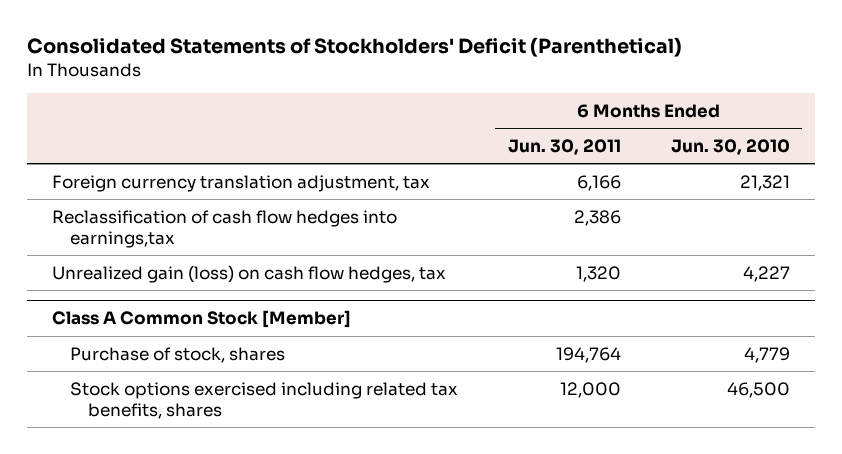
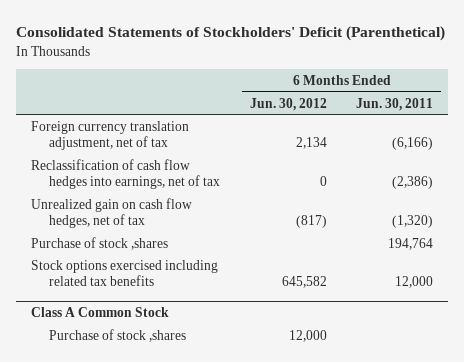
- | 6 Months Ended Jun. 30, 2011 | 6 Months Ended Jun. 30, 2010
+ | 6 Months Ended Jun. 30, 2012 | 6 Months Ended Jun. 30, 2011
- Foreign currency translation adjustment, tax | 6,166 | 21,321
- Reclassification of cash flow hedges into earnings,tax | 2,386 |
- Unrealized gain (loss) on cash flow hedges, tax | 1,320 | 4,227
- Class A Common Stock [Member]
- Purchase of stock, shares | 194,764 | 4,779
- Stock options exercised including related tax benefits, shares | 12,000 | 46,500
+ Foreign currency translation adjustment, net of tax | 2,134 | (6,166)
+ Reclassification of cash flow hedges into earnings, net of tax | 0 | (2,386)
+ Unrealized gain on cash flow hedges, net of tax | (817) | (1,320)
+ Purchase of stock ,shares | | 194,764
+ Stock options exercised including related tax benefits | 645,582 | 12,000
+ Class A Common Stock
+ Purchase of stock ,shares | 12,000 |

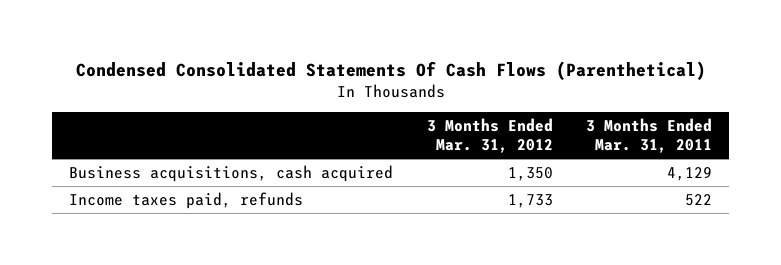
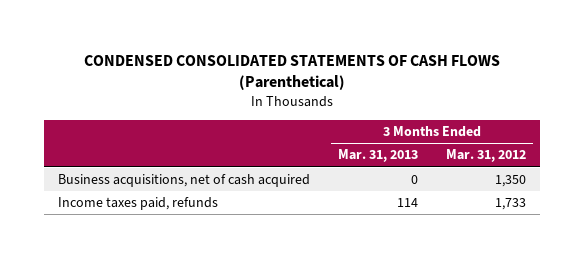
- Condensed Consolidated Statements Of Cash Flows (Parenthetical)
+ CONDENSED CONSOLIDATED STATEMENTS OF CASH FLOWS (Parenthetical)
- | 3 Months Ended Mar. 31, 2012 | 3 Months Ended Mar. 31, 2011
+ | 3 Months Ended Mar. 31, 2013 | 3 Months Ended Mar. 31, 2012
- Business acquisitions, cash acquired | 1,350 | 4,129
+ Business acquisitions, net of cash acquired | 0 | 1,350

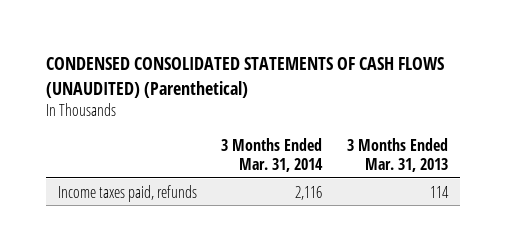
- CONDENSED CONSOLIDATED STATEMENTS OF CASH FLOWS (Parenthetical)
+ CONDENSED CONSOLIDATED STATEMENTS OF CASH FLOWS (UNAUDITED) (Parenthetical)
- | 3 Months Ended Mar. 31, 2013 | 3 Months Ended Mar. 31, 2012
+ | 3 Months Ended Mar. 31, 2014 | 3 Months Ended Mar. 31, 2013
- Business acquisitions, net of cash acquired | 0 | 1,350

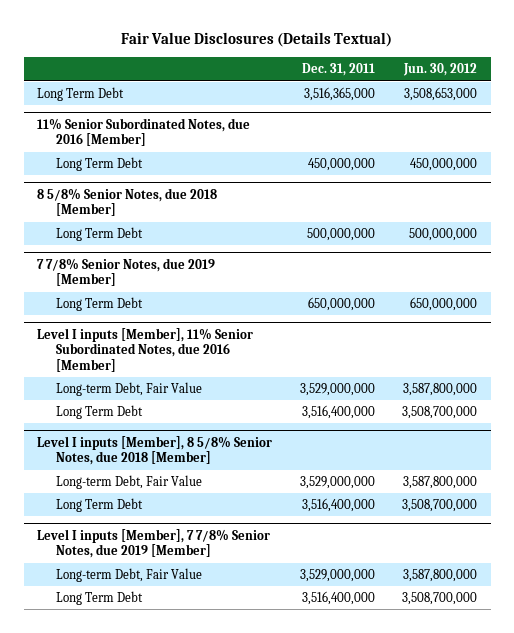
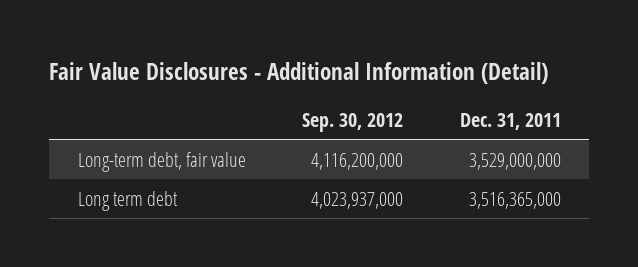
- Fair Value Disclosures (Details Textual)
+ Fair Value Disclosures - Additional Information (Detail)
- | Dec. 31, 2011 | Jun. 30, 2012
+ | Sep. 30, 2012 | Dec. 31, 2011
- Long Term Debt | 3,516,365,000 | 3,508,653,000
- 11% Senior Subordinated Notes, due 2016 [Member]
- Long Term Debt | 450,000,000 | 450,000,000
- 8 5/8% Senior Notes, due 2018 [Member]
- Long Term Debt | 500,000,000 | 500,000,000
- 7 7/8% Senior Notes, due 2019 [Member]
- Long Term Debt | 650,000,000 | 650,000,000
- Level I inputs [Member], 11% Senior Subordinated Notes, due 2016 [Member]
- Long-term Debt, Fair Value | 3,529,000,000 | 3,587,800,000
- Long Term Debt | 3,516,400,000 | 3,508,700,000
- Level I inputs [Member], 8 5/8% Senior Notes, due 2018 [Member]
- Long-term Debt, Fair Value | 3,529,000,000 | 3,587,800,000
- Long Term Debt | 3,516,400,000 | 3,508,700,000
- Level I inputs [Member], 7 7/8% Senior Notes, due 2019 [Member]
- Long-term Debt, Fair Value | 3,529,000,000 | 3,587,800,000
- Long Term Debt | 3,516,400,000 | 3,508,700,000
+ Long-term debt, fair value | 4,116,200,000 | 3,529,000,000
+ Long term debt | 4,023,937,000 | 3,516,365,000

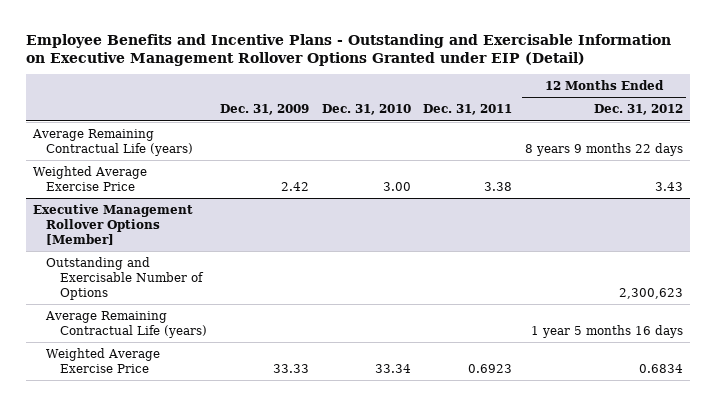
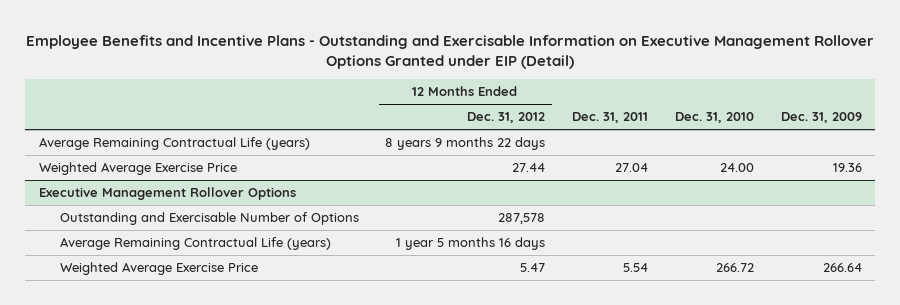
- | Dec. 31, 2009 | Dec. 31, 2010 | Dec. 31, 2011 | 12 Months Ended Dec. 31, 2012
+ | 12 Months Ended Dec. 31, 2012 | Dec. 31, 2011 | Dec. 31, 2010 | Dec. 31, 2009
- Weighted Average Exercise Price | 2.42 | 3.00 | 3.38 | 3.43
- Executive Management Rollover Options [Member]
- Outstanding and Exercisable Number of Options | | | | 2,300,623
+ Weighted Average Exercise Price | 27.44 | 27.04 | 24.00 | 19.36
+ Executive Management Rollover Options
+ Outstanding and Exercisable Number of Options | 287,578 | | |
- Weighted Average Exercise Price | 33.33 | 33.34 | 0.6923 | 0.6834
+ Weighted Average Exercise Price | 5.47 | 5.54 | 266.72 | 266.64

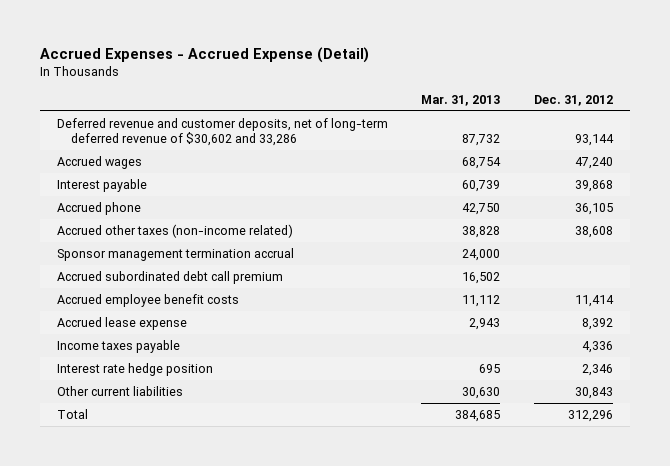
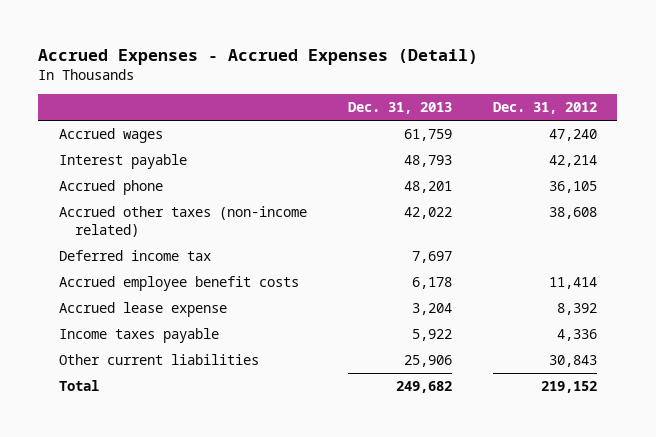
- Accrued Expenses - Accrued Expense (Detail)
+ Accrued Expenses - Accrued Expenses (Detail)
- | Mar. 31, 2013 | Dec. 31, 2012
+ | Dec. 31, 2013 | Dec. 31, 2012
- Deferred revenue and customer deposits, net of long-term deferred revenue of $30,602 and 33,286 | 87,732 | 93,144
- Interest payable | 60,739 | 39,868
+ Interest payable | 48,793 | 42,214
- Sponsor management termination accrual | 24,000 |
- Accrued subordinated debt call premium | 16,502 |
+ Deferred income tax | 7,697 |
- Interest rate hedge position | 695 | 2,346
- Total | 384,685 | 312,296
+ Total | 249,682 | 219,152

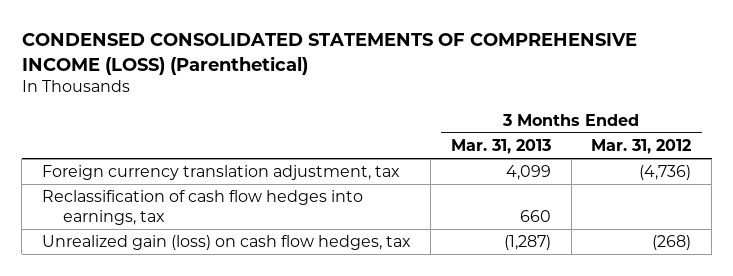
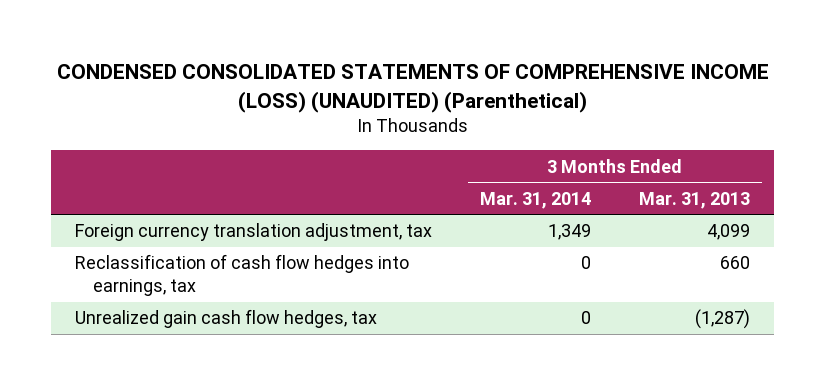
- CONDENSED CONSOLIDATED STATEMENTS OF COMPREHENSIVE INCOME (LOSS) (Parenthetical)
+ CONDENSED CONSOLIDATED STATEMENTS OF COMPREHENSIVE INCOME (LOSS) (UNAUDITED) (Parenthetical)
- | 3 Months Ended Mar. 31, 2013 | 3 Months Ended Mar. 31, 2012
+ | 3 Months Ended Mar. 31, 2014 | 3 Months Ended Mar. 31, 2013
- Unrealized gain (loss) on cash flow hedges, tax | (1,287) | (268)
+ Unrealized gain cash flow hedges, tax | 0 | (1,287)

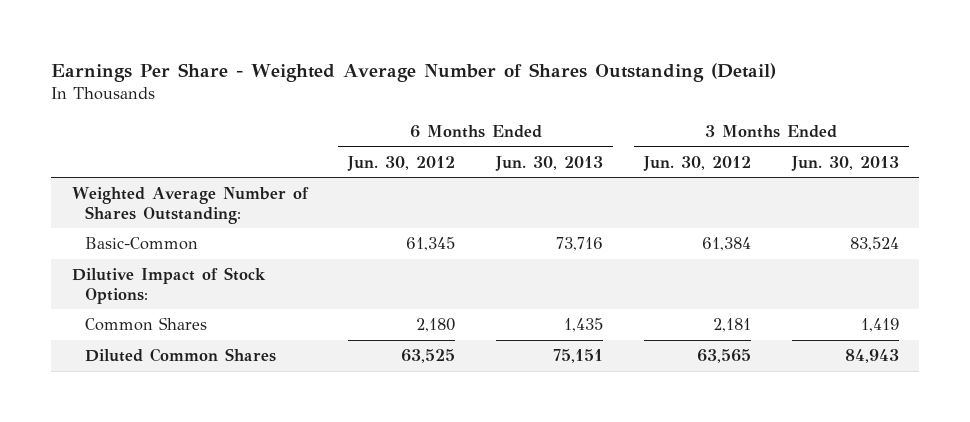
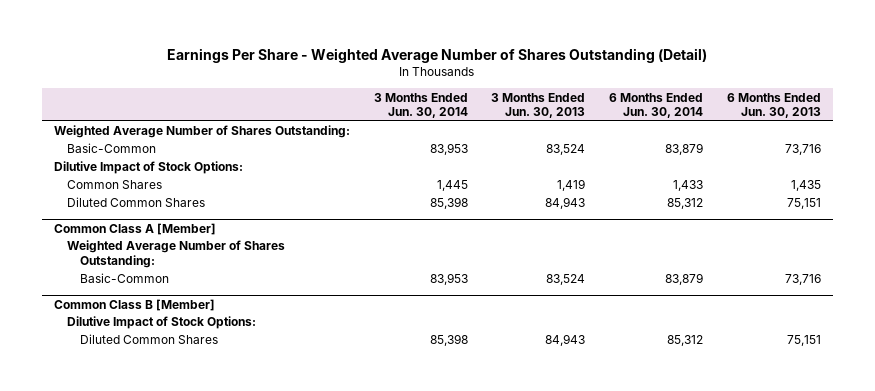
- | 6 Months Ended Jun. 30, 2012 | 6 Months Ended Jun. 30, 2013 | 3 Months Ended Jun. 30, 2012 | 3 Months Ended Jun. 30, 2013
+ | 3 Months Ended Jun. 30, 2014 | 3 Months Ended Jun. 30, 2013 | 6 Months Ended Jun. 30, 2014 | 6 Months Ended Jun. 30, 2013
+ Common Class A [Member]
+ Weighted Average Number of Shares Outstanding:
+ Basic-Common | 83,953 | 83,524 | 83,879 | 73,716
+ Common Class B [Member]
+ Dilutive Impact of Stock Options:
+ Diluted Common Shares | 85,398 | 84,943 | 85,312 | 75,151

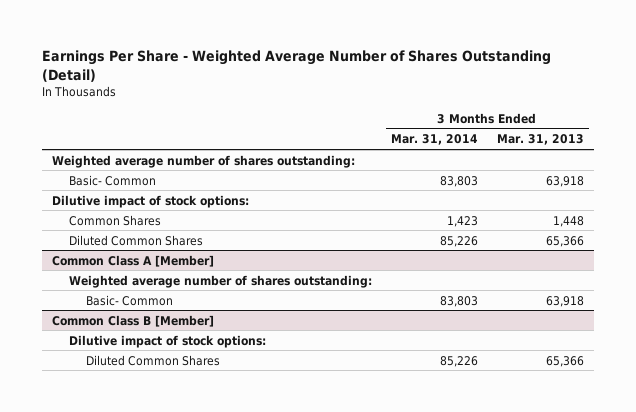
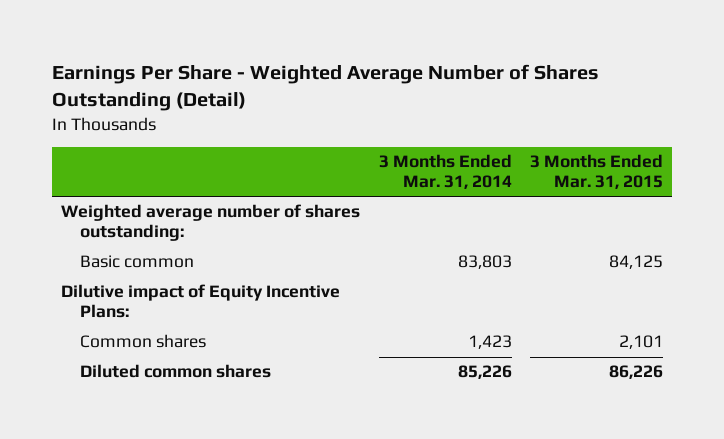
- | 3 Months Ended Mar. 31, 2014 | 3 Months Ended Mar. 31, 2013
+ | 3 Months Ended Mar. 31, 2014 | 3 Months Ended Mar. 31, 2015
- Basic- Common | 83,803 | 63,918
- Dilutive impact of stock options:
- Common Shares | 1,423 | 1,448
- Diluted Common Shares | 85,226 | 65,366
- Common Class A [Member]
- Weighted average number of shares outstanding:
- Basic- Common | 83,803 | 63,918
- Common Class B [Member]
- Dilutive impact of stock options:
- Diluted Common Shares | 85,226 | 65,366
+ Basic common | 83,803 | 84,125
+ Dilutive impact of Equity Incentive Plans:
+ Common shares | 1,423 | 2,101
+ Diluted common shares | 85,226 | 86,226

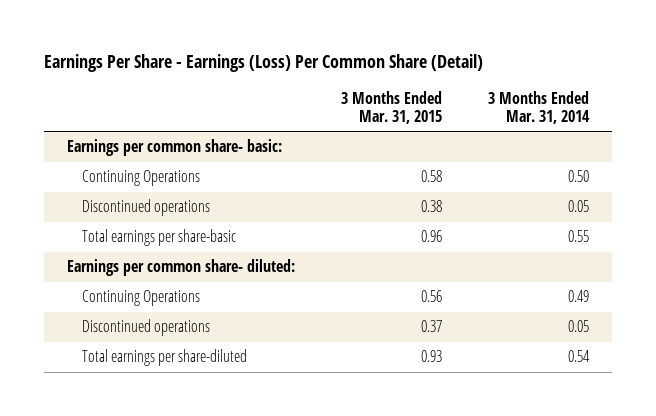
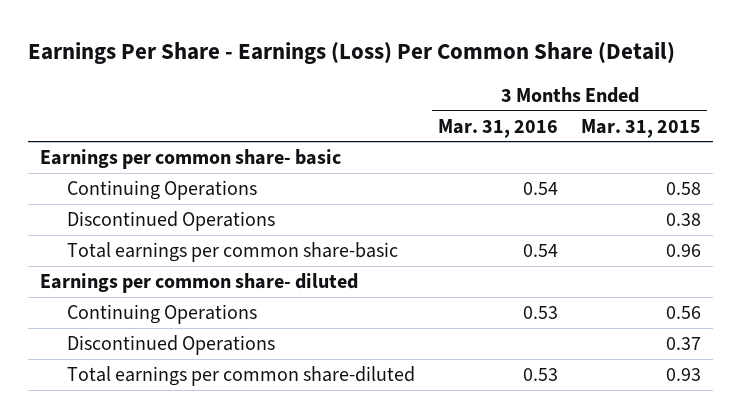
- | 3 Months Ended Mar. 31, 2015 | 3 Months Ended Mar. 31, 2014
+ | 3 Months Ended Mar. 31, 2016 | 3 Months Ended Mar. 31, 2015
- Earnings per common share- basic:
+ Earnings per common share- basic
- Discontinued operations | 0.38 | 0.05
- Total earnings per share-basic | 0.96 | 0.55
- Earnings per common share- diluted:
+ Discontinued Operations | | 0.38
+ Total earnings per common share-basic | 0.54 | 0.96
+ Earnings per common share- diluted
- Discontinued operations | 0.37 | 0.05
- Total earnings per share-diluted | 0.93 | 0.54
+ Discontinued Operations | | 0.37
+ Total earnings per common share-diluted | 0.53 | 0.93

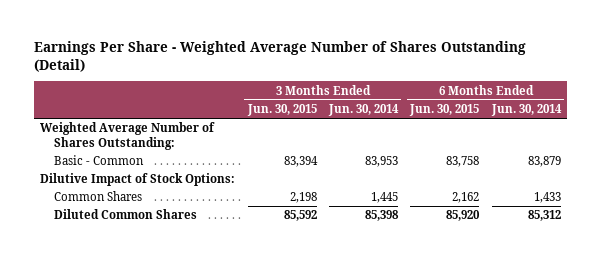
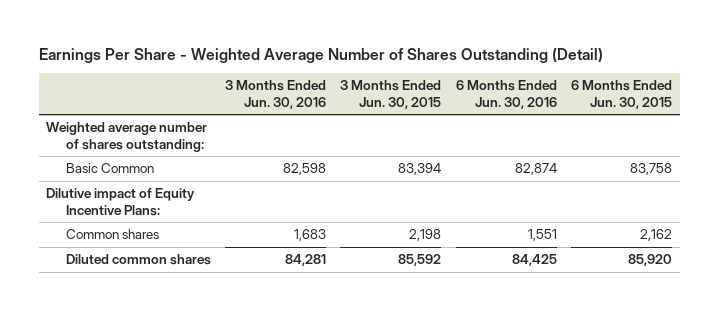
- | 3 Months Ended Jun. 30, 2015 | 3 Months Ended Jun. 30, 2014 | 6 Months Ended Jun. 30, 2015 | 6 Months Ended Jun. 30, 2014
+ | 3 Months Ended Jun. 30, 2016 | 3 Months Ended Jun. 30, 2015 | 6 Months Ended Jun. 30, 2016 | 6 Months Ended Jun. 30, 2015
- Weighted Average Number of Shares Outstanding:
- Basic - Common | 83,394 | 83,953 | 83,758 | 83,879
- Dilutive Impact of Stock Options:
- Common Shares | 2,198 | 1,445 | 2,162 | 1,433
- Diluted Common Shares | 85,592 | 85,398 | 85,920 | 85,312
+ Weighted average number of shares outstanding:
+ Basic Common | 82,598 | 83,394 | 82,874 | 83,758
+ Dilutive impact of Equity Incentive Plans:
+ Common shares | 1,683 | 2,198 | 1,551 | 2,162
+ Diluted common shares | 84,281 | 85,592 | 84,425 | 85,920

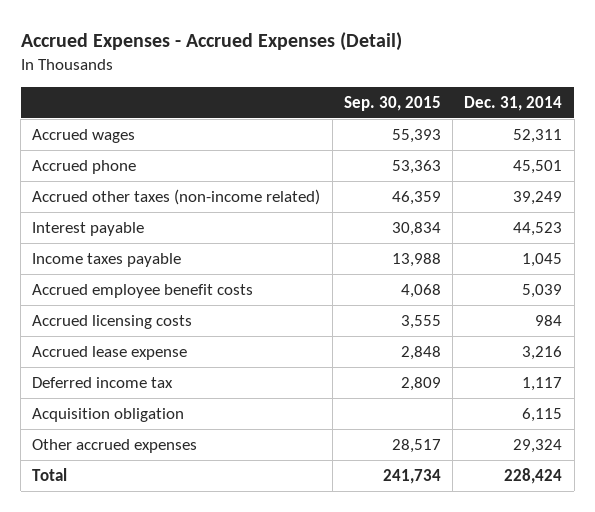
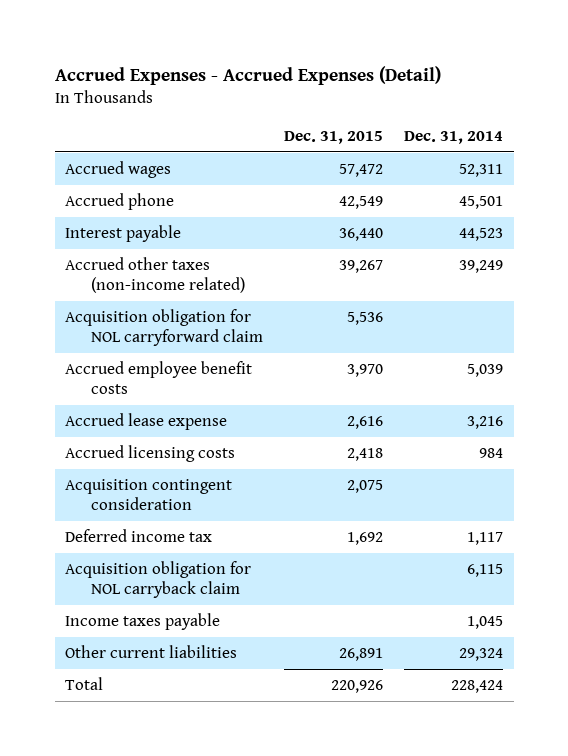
- | Sep. 30, 2015 | Dec. 31, 2014
+ | Dec. 31, 2015 | Dec. 31, 2014
moved down: Accrued other taxes (non-income related) | 39,267 | 39,249
+ Acquisition obligation for NOL carryforward claim | 5,536 |
moved down: Accrued licensing costs | 2,418 | 984
+ Acquisition contingent consideration | 2,075 |
- Acquisition obligation | | 6,115
- Other accrued expenses | 28,517 | 29,324
+ Acquisition obligation for NOL carryback claim | | 6,115
moved down: Income taxes payable | | 1,045
+ Other current liabilities | 26,891 | 29,324

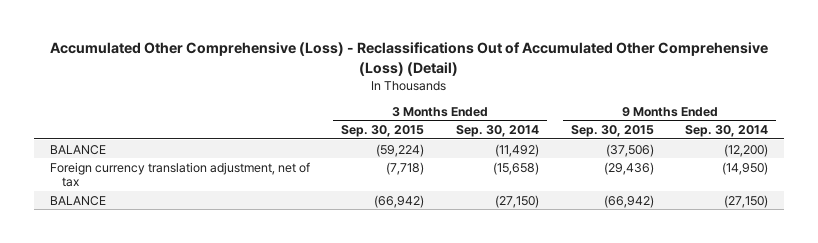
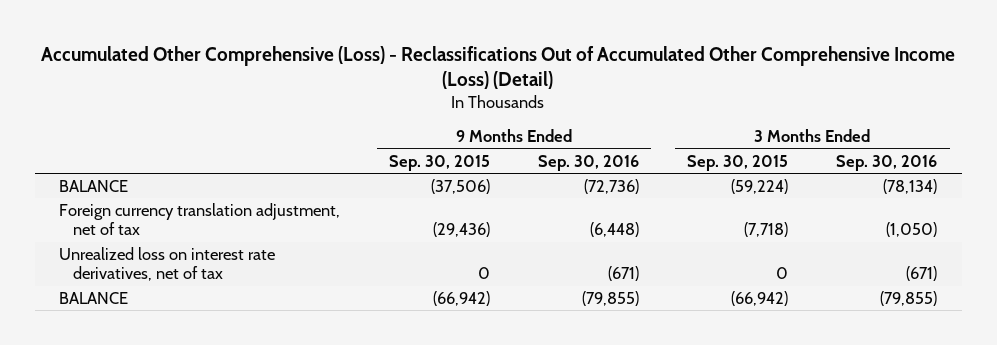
- Accumulated Other Comprehensive (Loss) - Reclassifications Out of Accumulated Other Comprehensive (Loss) (Detail)
+ Accumulated Other Comprehensive (Loss) - Reclassifications Out of Accumulated Other Comprehensive Income (Loss) (Detail)
- | 3 Months Ended Sep. 30, 2015 | 3 Months Ended Sep. 30, 2014 | 9 Months Ended Sep. 30, 2015 | 9 Months Ended Sep. 30, 2014
+ | 9 Months Ended Sep. 30, 2015 | 9 Months Ended Sep. 30, 2016 | 3 Months Ended Sep. 30, 2015 | 3 Months Ended Sep. 30, 2016
+ Unrealized loss on interest rate derivatives, net of tax | 0 | (671) | 0 | (671)

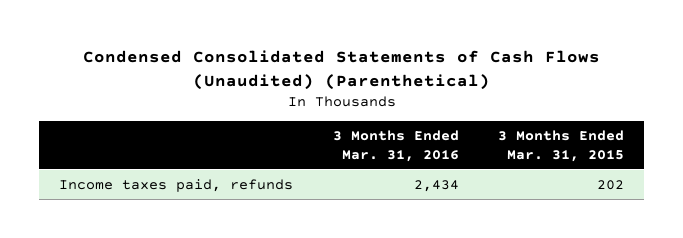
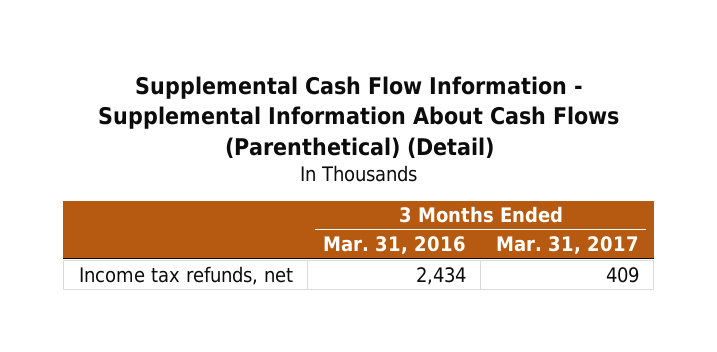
- Condensed Consolidated Statements of Cash Flows (Unaudited) (Parenthetical)
+ Supplemental Cash Flow Information - Supplemental Information About Cash Flows (Parenthetical) (Detail)
- | 3 Months Ended Mar. 31, 2016 | 3 Months Ended Mar. 31, 2015
+ | 3 Months Ended Mar. 31, 2016 | 3 Months Ended Mar. 31, 2017
- Income taxes paid, refunds | 2,434 | 202
+ Income tax refunds, net | 2,434 | 409

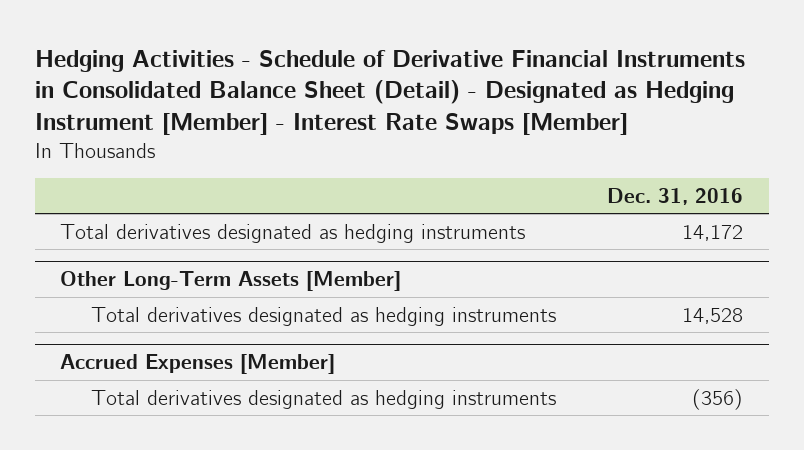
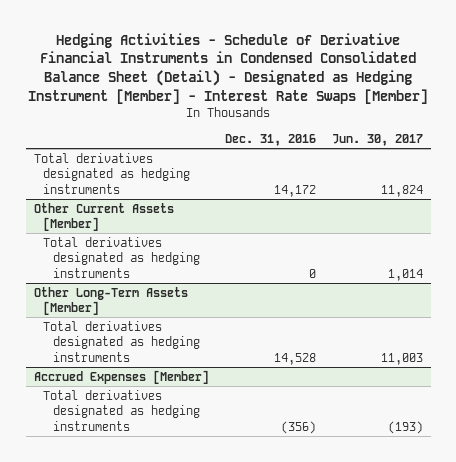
- Hedging Activities - Schedule of Derivative Financial Instruments in Consolidated Balance Sheet (Detail) - Designated as Hedging Instrument [Member] - Interest Rate Swaps [Member]
+ Hedging Activities - Schedule of Derivative Financial Instruments in Condensed Consolidated Balance Sheet (Detail) - Designated as Hedging Instrument [Member] - Interest Rate Swaps [Member]
- | Dec. 31, 2016
+ | Dec. 31, 2016 | Jun. 30, 2017
+ Other Current Assets [Member]
+ Total derivatives designated as hedging instruments | 0 | 1,014

